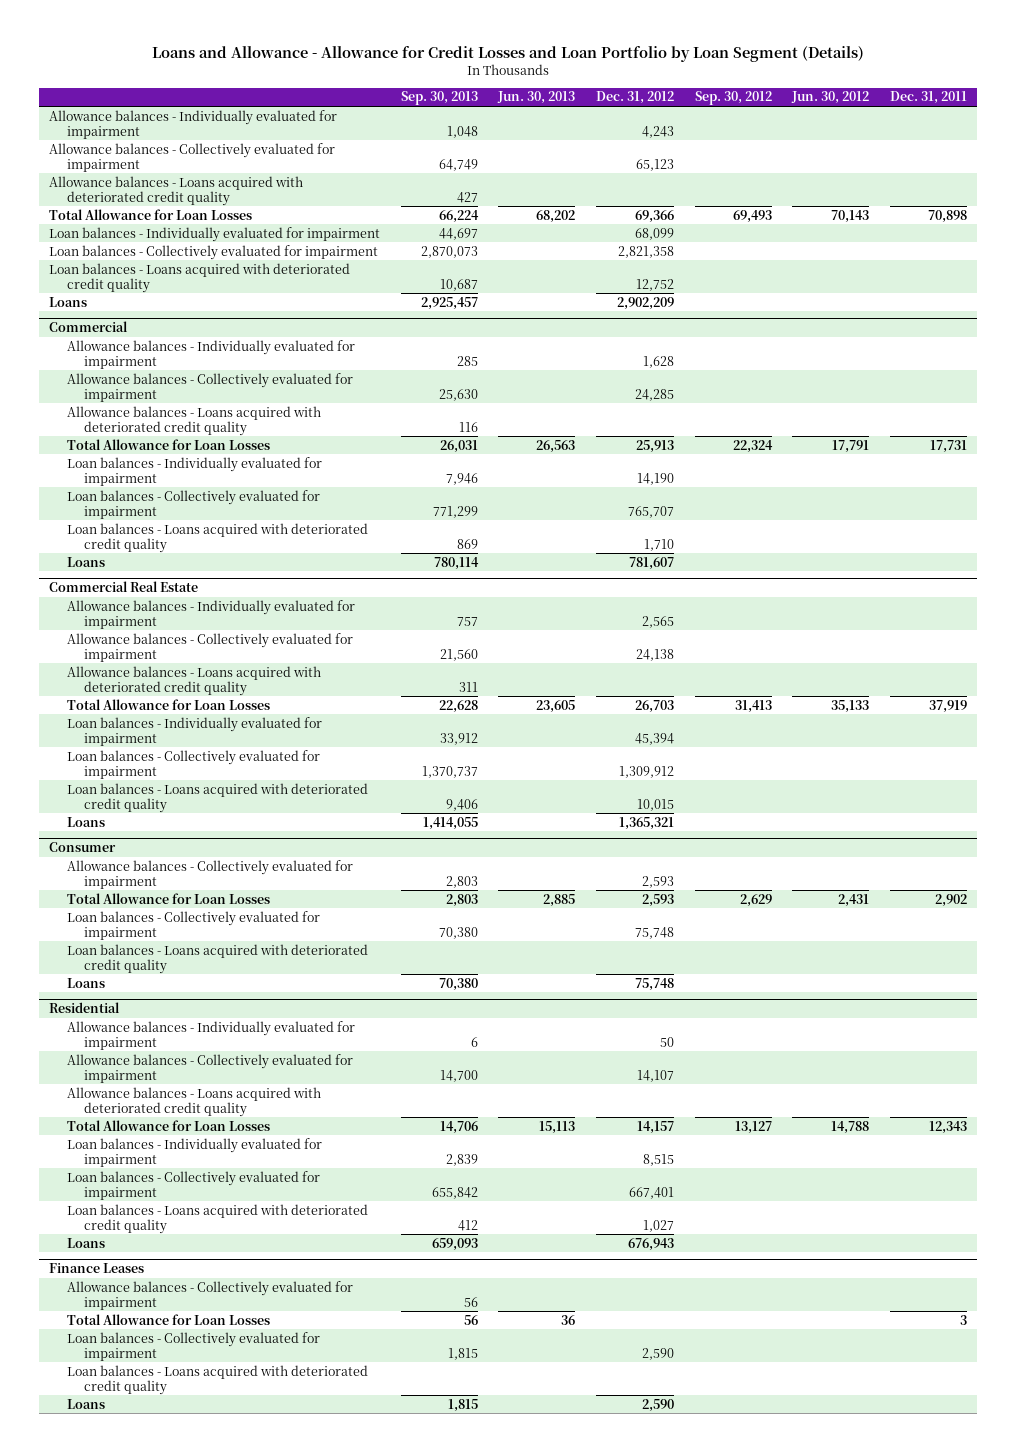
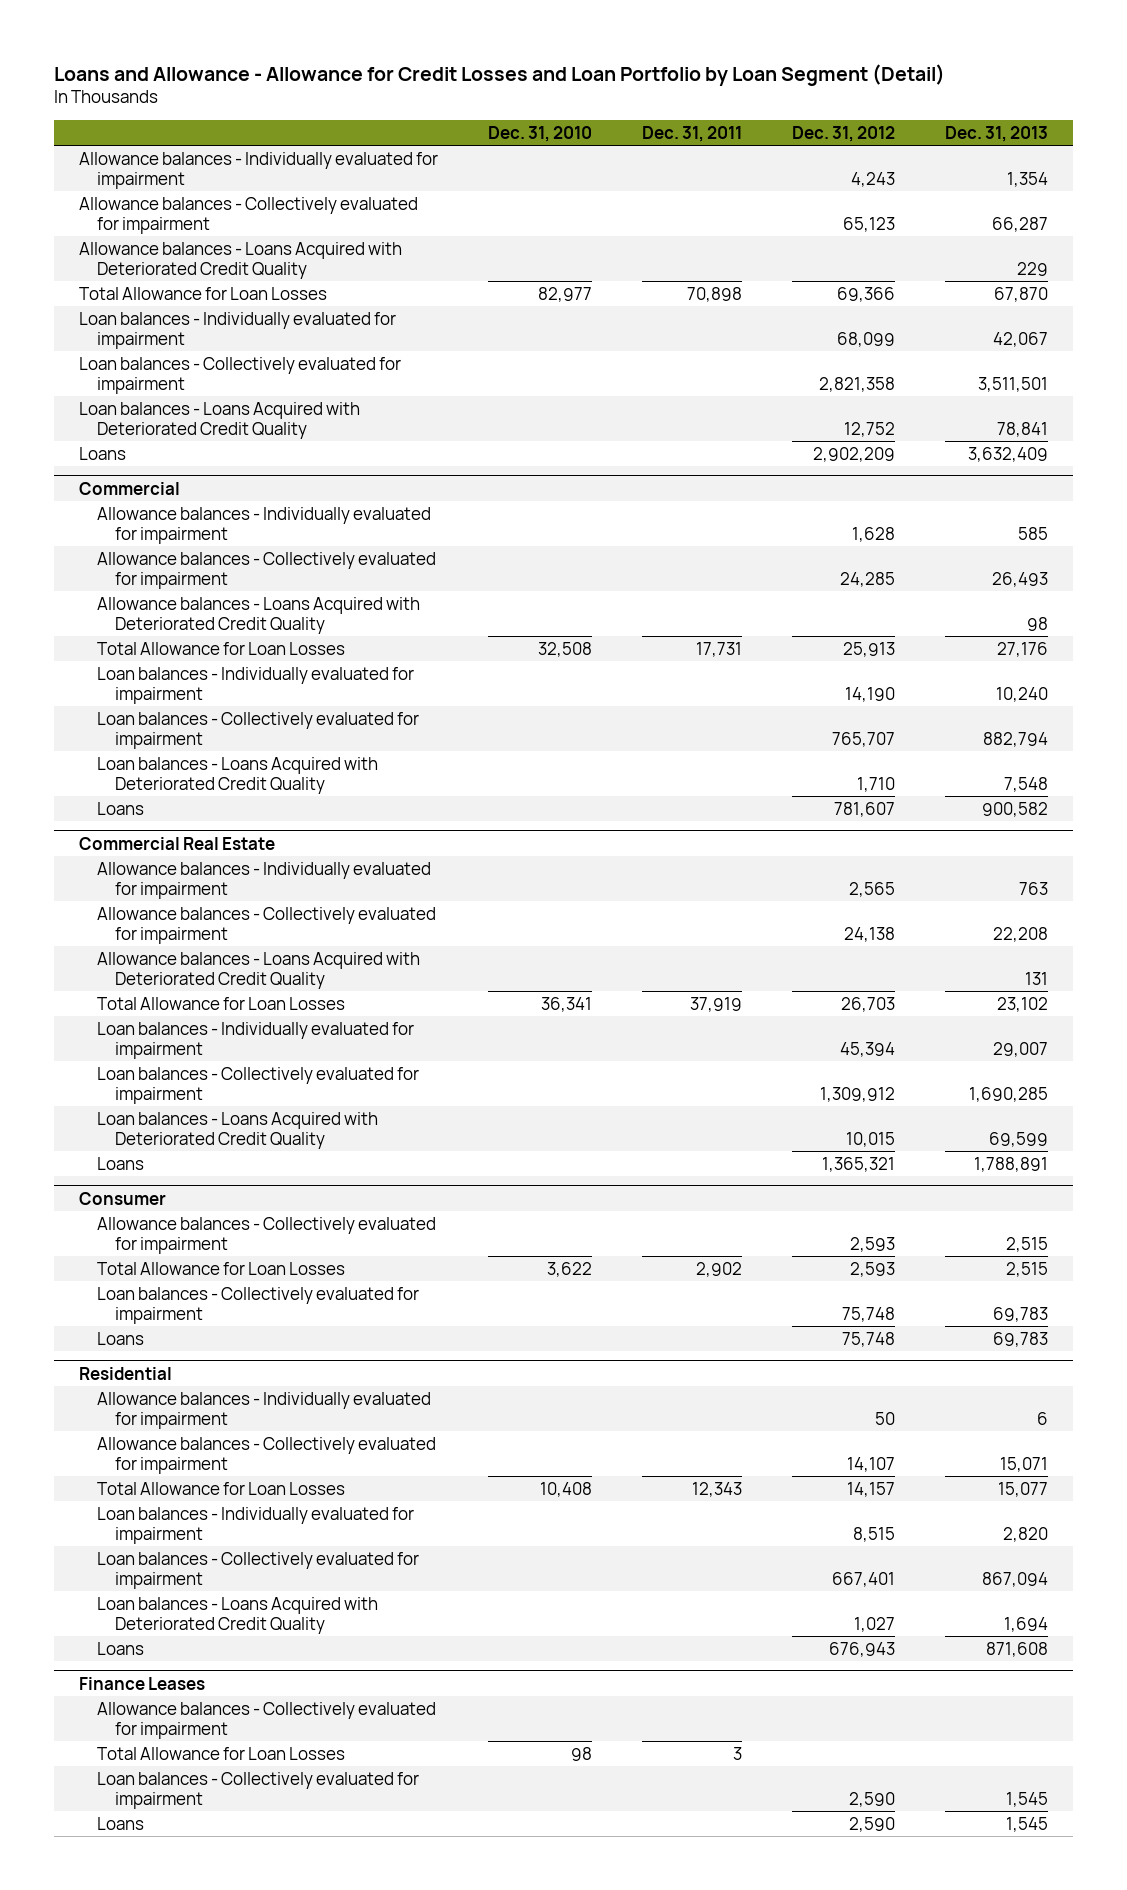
- Loans and Allowance - Allowance for Credit Losses and Loan Portfolio by Loan Segment (Details)
+ Loans and Allowance - Allowance for Credit Losses and Loan Portfolio by Loan Segment (Detail)
- | Sep. 30, 2013 | Jun. 30, 2013 | Dec. 31, 2012 | Sep. 30, 2012 | Jun. 30, 2012 | Dec. 31, 2011
+ | Dec. 31, 2010 | Dec. 31, 2011 | Dec. 31, 2012 | Dec. 31, 2013
- Allowance balances - Loans acquired with deteriorated credit quality | 427 | | | | |
+ Allowance balances - Loans Acquired with Deteriorated Credit Quality | | | | 229
- Loan balances - Loans acquired with deteriorated credit quality | 10,687 | | 12,752 | | |
+ Loan balances - Loans Acquired with Deteriorated Credit Quality | | | 12,752 | 78,841
@ Commercial
- Allowance balances - Loans acquired with deteriorated credit quality | 116 | | | | |
+ Allowance balances - Loans Acquired with Deteriorated Credit Quality | | | | 98
- Loan balances - Loans acquired with deteriorated credit quality | 869 | | 1,710 | | |
+ Loan balances - Loans Acquired with Deteriorated Credit Quality | | | 1,710 | 7,548
@ Commercial Real Estate
- Allowance balances - Loans acquired with deteriorated credit quality | 311 | | | | |
+ Allowance balances - Loans Acquired with Deteriorated Credit Quality | | | | 131
- Loan balances - Loans acquired with deteriorated credit quality | 9,406 | | 10,015 | | |
+ Loan balances - Loans Acquired with Deteriorated Credit Quality | | | 10,015 | 69,599
@ Consumer
- Loan balances - Loans acquired with deteriorated credit quality
@ Residential
- Allowance balances - Loans acquired with deteriorated credit quality
- Loan balances - Loans acquired with deteriorated credit quality | 412 | | 1,027 | | |
+ Loan balances - Loans Acquired with Deteriorated Credit Quality | | | 1,027 | 1,694
@ Finance Leases
- Loan balances - Loans acquired with deteriorated credit quality

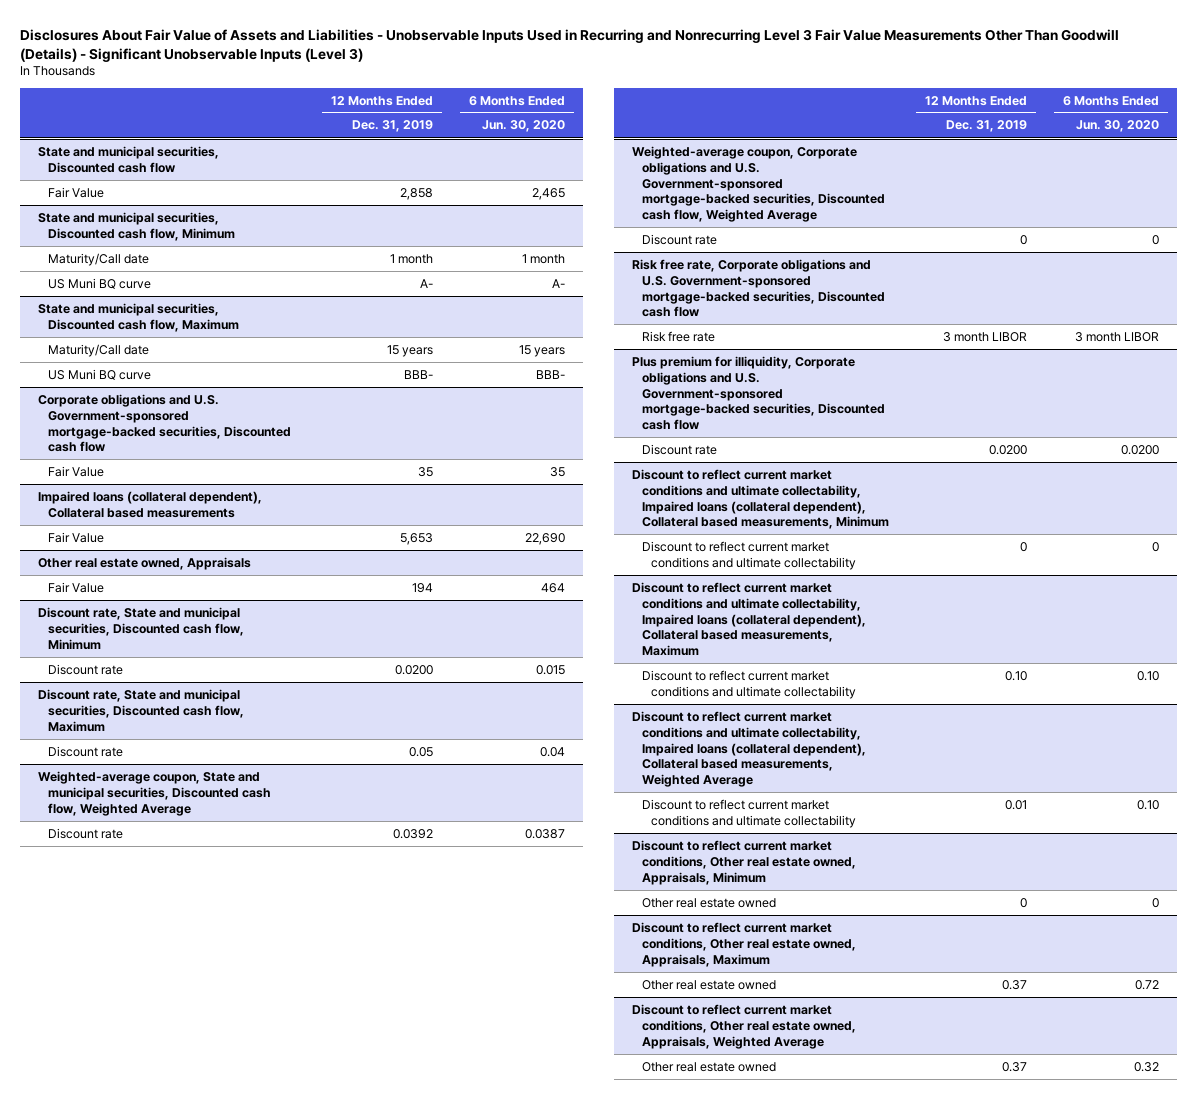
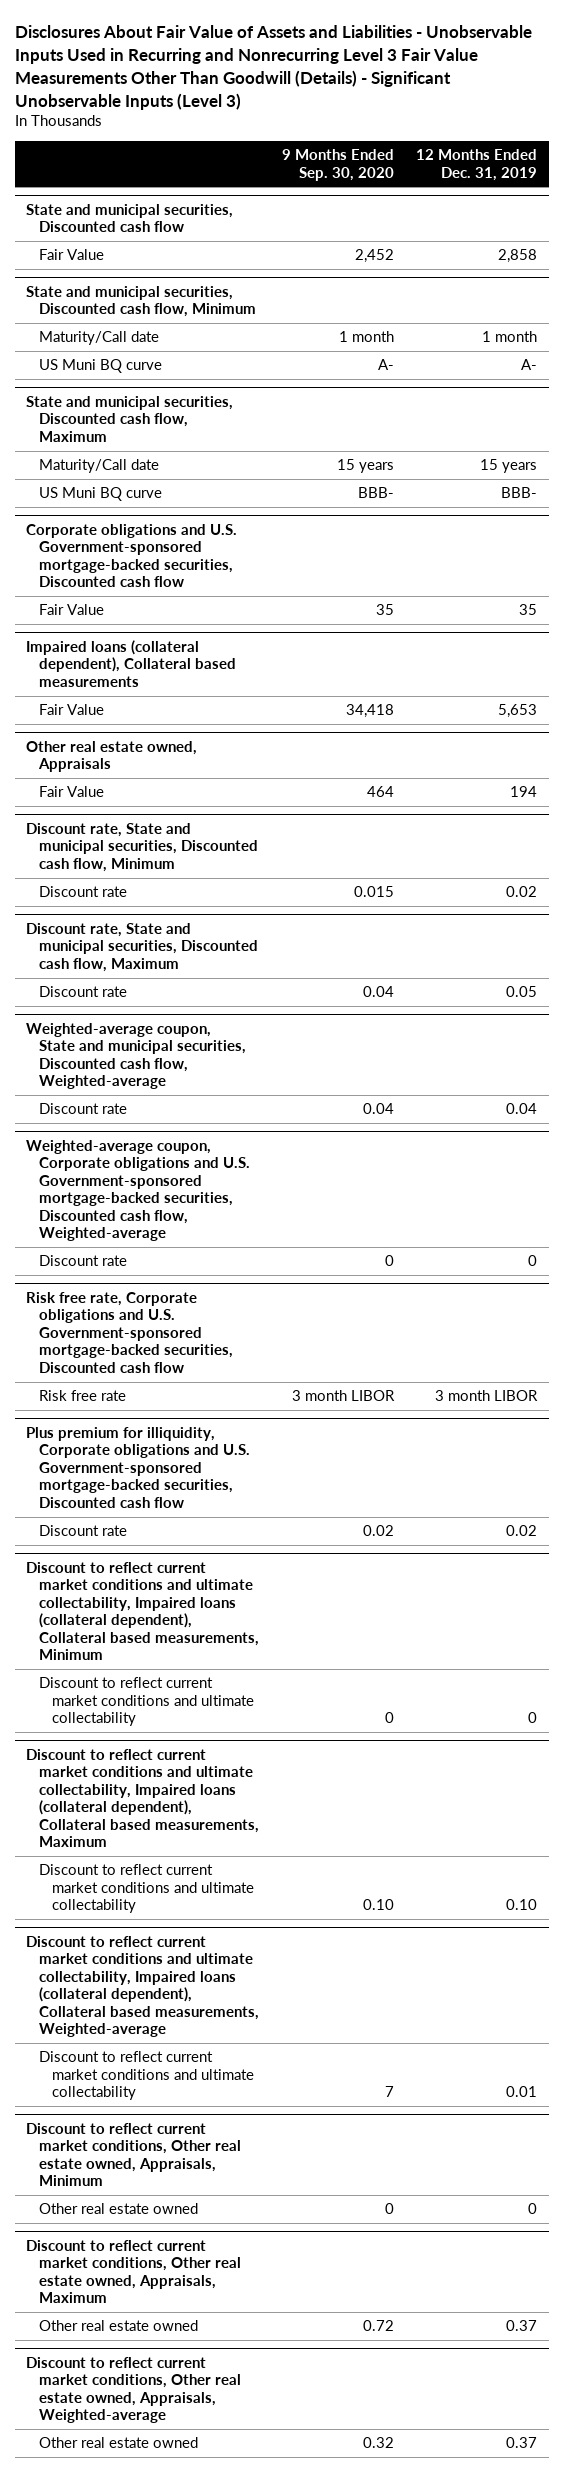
- | 12 Months Ended Dec. 31, 2019 | 6 Months Ended Jun. 30, 2020
+ | 9 Months Ended Sep. 30, 2020 | 12 Months Ended Dec. 31, 2019
@ Discount rate, State and municipal securities, Discounted cash flow, Minimum
- Discount rate | 0.0200 | 0.015
+ Discount rate | 0.015 | 0.02
- Weighted-average coupon, State and municipal securities, Discounted cash flow, Weighted Average
- Discount rate | 0.0392 | 0.0387
- Weighted-average coupon, Corporate obligations and U.S. Government-sponsored mortgage-backed securities, Discounted cash flow, Weighted Average
+ Weighted-average coupon, State and municipal securities, Discounted cash flow, Weighted-average
+ Discount rate | 0.04 | 0.04
+ Weighted-average coupon, Corporate obligations and U.S. Government-sponsored mortgage-backed securities, Discounted cash flow, Weighted-average
@ Plus premium for illiquidity, Corporate obligations and U.S. Government-sponsored mortgage-backed securities, Discounted cash flow
- Discount rate | 0.0200 | 0.0200
+ Discount rate | 0.02 | 0.02
- Discount to reflect current market conditions and ultimate collectability, Impaired loans (collateral dependent), Collateral based measurements, Weighted Average
+ Discount to reflect current market conditions and ultimate collectability, Impaired loans (collateral dependent), Collateral based measurements, Weighted-average
- Discount to reflect current market conditions, Other real estate owned, Appraisals, Weighted Average
+ Discount to reflect current market conditions, Other real estate owned, Appraisals, Weighted-average

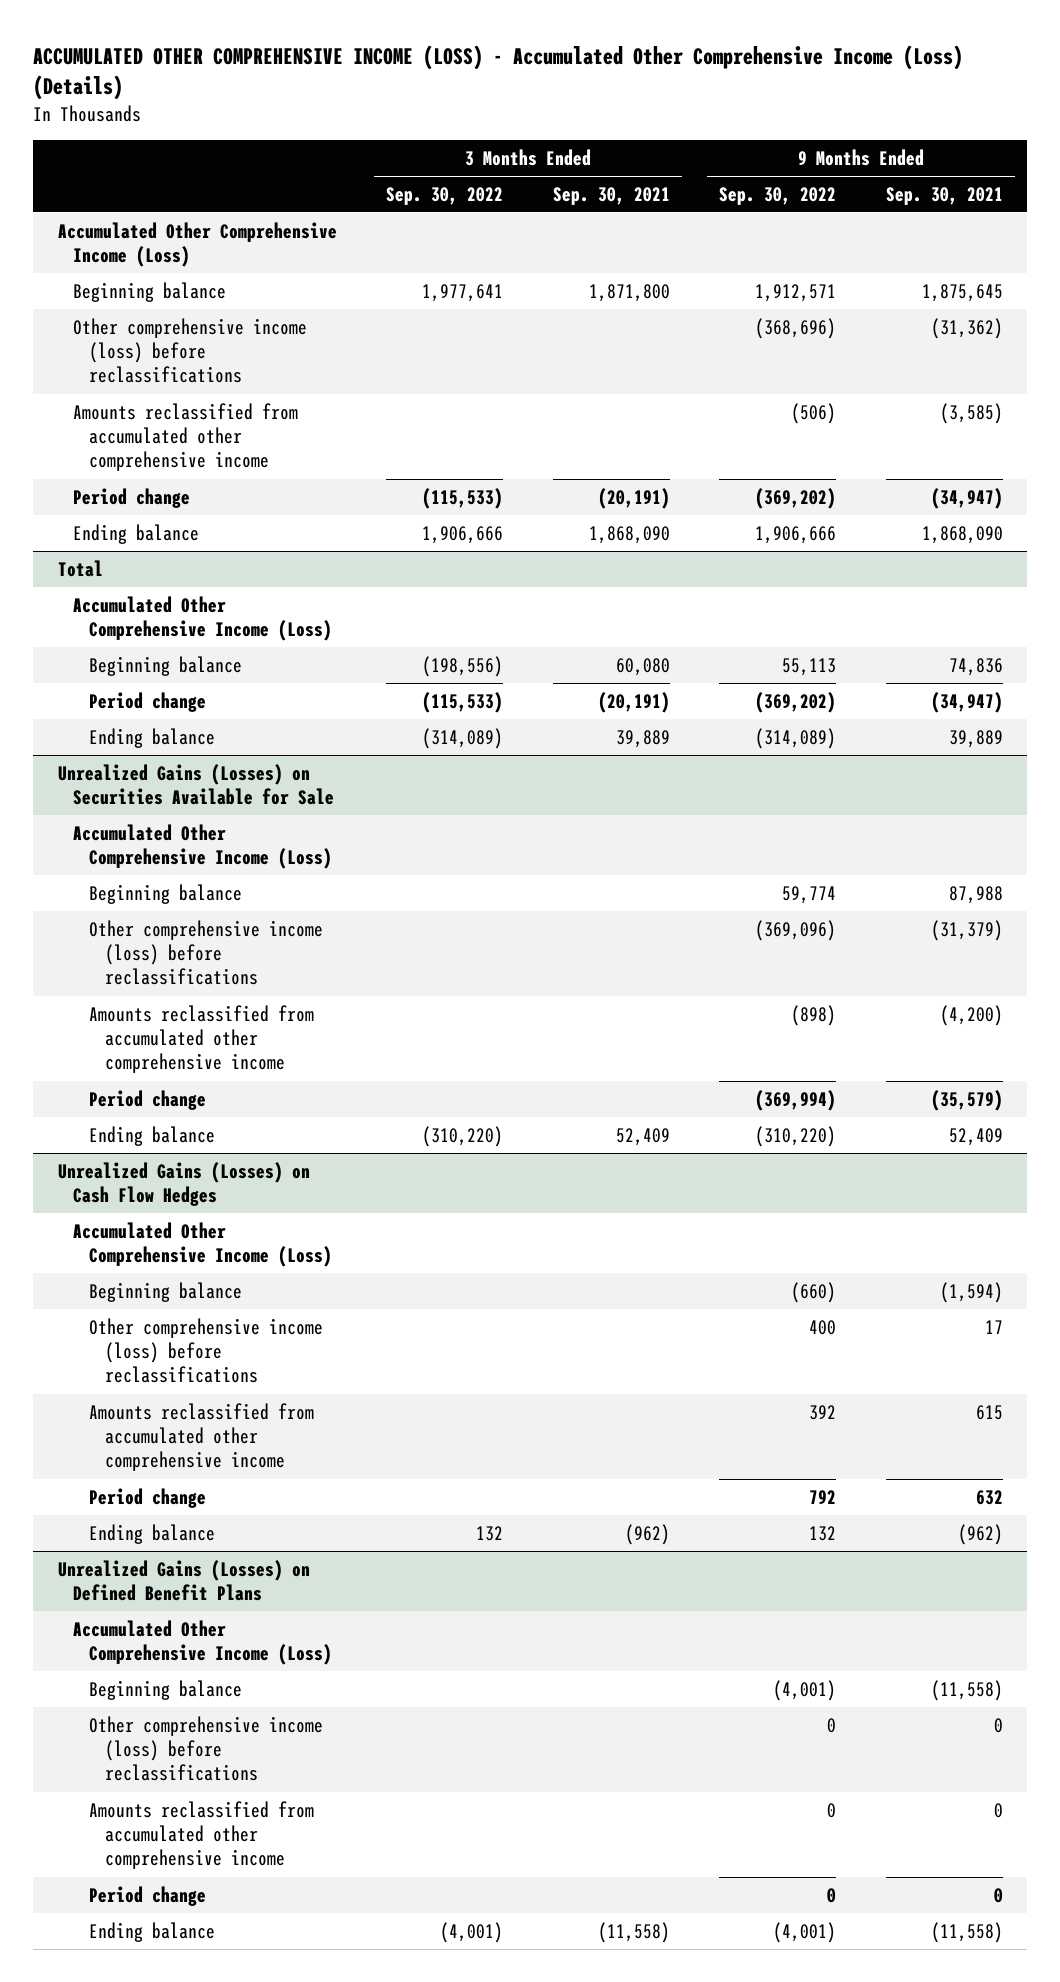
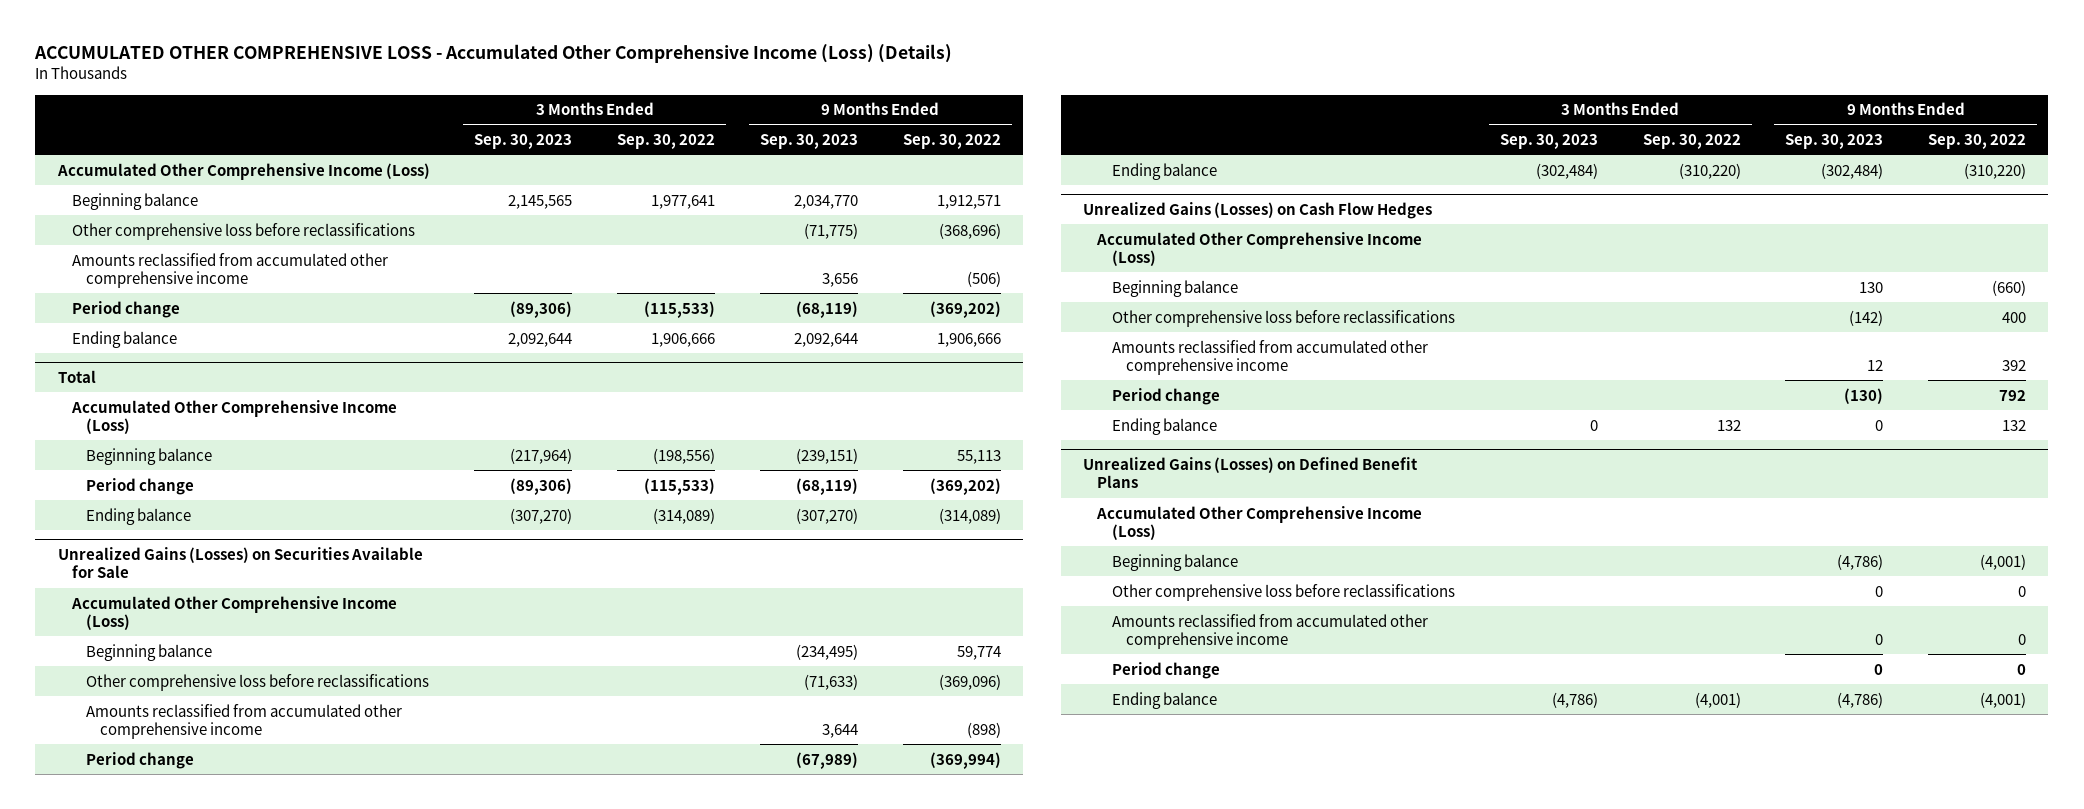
- ACCUMULATED OTHER COMPREHENSIVE INCOME (LOSS) - Accumulated Other Comprehensive Income (Loss) (Details)
+ ACCUMULATED OTHER COMPREHENSIVE LOSS - Accumulated Other Comprehensive Income (Loss) (Details)
- | 3 Months Ended Sep. 30, 2022 | 3 Months Ended Sep. 30, 2021 | 9 Months Ended Sep. 30, 2022 | 9 Months Ended Sep. 30, 2021
+ | 3 Months Ended Sep. 30, 2023 | 3 Months Ended Sep. 30, 2022 | 9 Months Ended Sep. 30, 2023 | 9 Months Ended Sep. 30, 2022
- Other comprehensive income (loss) before reclassifications | | | (368,696) | (31,362)
+ Other comprehensive loss before reclassifications | | | (71,775) | (368,696)
@ Unrealized Gains (Losses) on Securities Available for Sale
- Other comprehensive income (loss) before reclassifications | | | (369,096) | (31,379)
+ Other comprehensive loss before reclassifications | | | (71,633) | (369,096)
@ Unrealized Gains (Losses) on Cash Flow Hedges
- Other comprehensive income (loss) before reclassifications | | | 400 | 17
+ Other comprehensive loss before reclassifications | | | (142) | 400
@ Unrealized Gains (Losses) on Defined Benefit Plans
- Other comprehensive income (loss) before reclassifications | | | 0 | 0
+ Other comprehensive loss before reclassifications | | | 0 | 0

